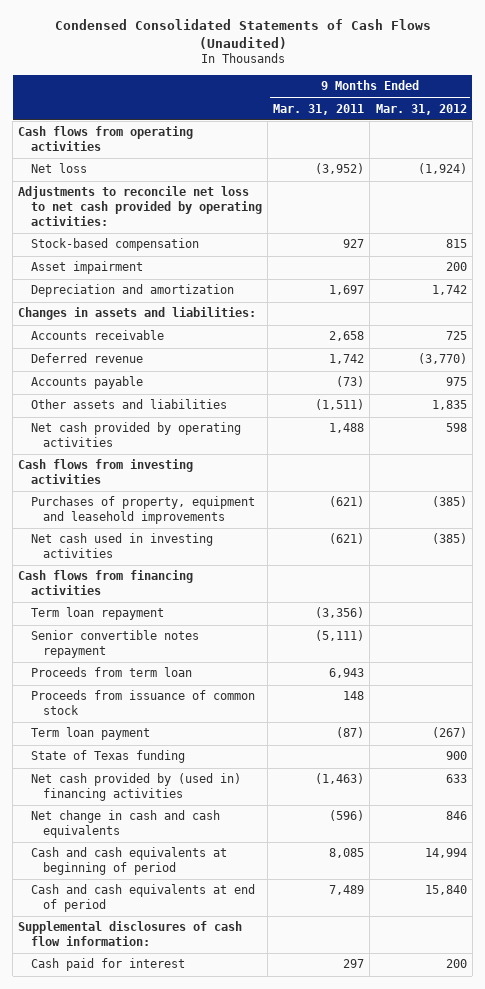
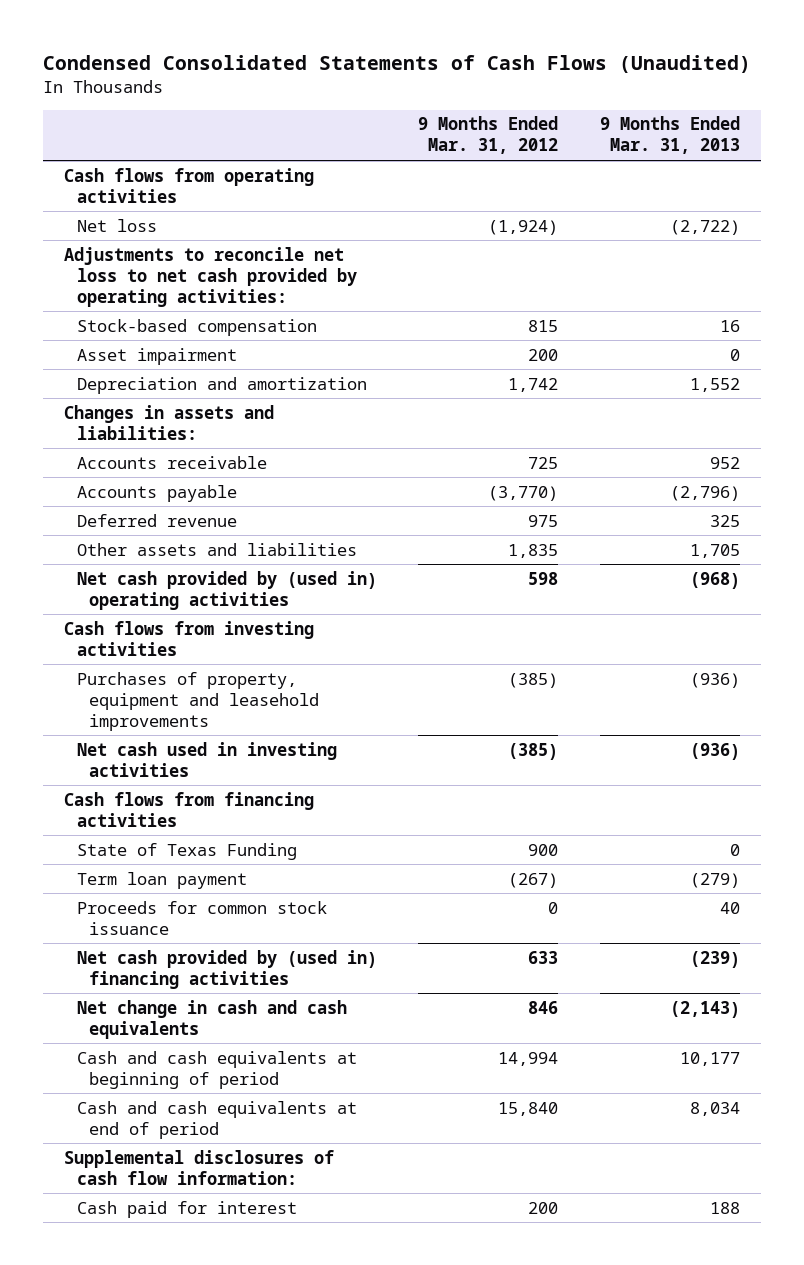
- | 9 Months Ended Mar. 31, 2011 | 9 Months Ended Mar. 31, 2012
+ | 9 Months Ended Mar. 31, 2012 | 9 Months Ended Mar. 31, 2013
- Deferred revenue | 1,742 | (3,770)
- Accounts payable | (73) | 975
+ Accounts payable | (3,770) | (2,796)
+ Deferred revenue | 975 | 325
- Net cash provided by operating activities | 1,488 | 598
+ Net cash provided by (used in) operating activities | 598 | (968)
- Term loan repayment | (3,356) |
- Senior convertible notes repayment | (5,111) |
- Proceeds from term loan | 6,943 |
- Proceeds from issuance of common stock | 148 |
+ State of Texas Funding | 900 | 0
- State of Texas funding | | 900
+ Proceeds for common stock issuance | 0 | 40

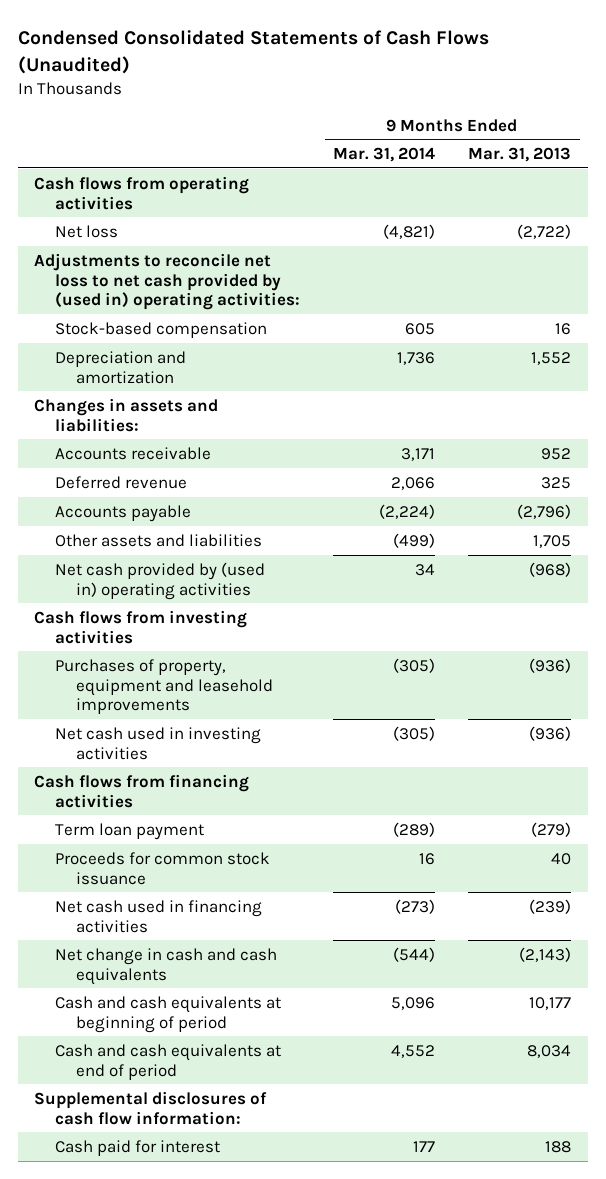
- | 9 Months Ended Mar. 31, 2012 | 9 Months Ended Mar. 31, 2013
+ | 9 Months Ended Mar. 31, 2014 | 9 Months Ended Mar. 31, 2013
- Adjustments to reconcile net loss to net cash provided by operating activities:
+ Adjustments to reconcile net loss to net cash provided by (used in) operating activities:
- Asset impairment | 200 | 0
moved down: Accounts payable | (2,224) | (2,796)
- State of Texas Funding | 900 | 0
- Net cash provided by (used in) financing activities | 633 | (239)
+ Net cash used in financing activities | (273) | (239)

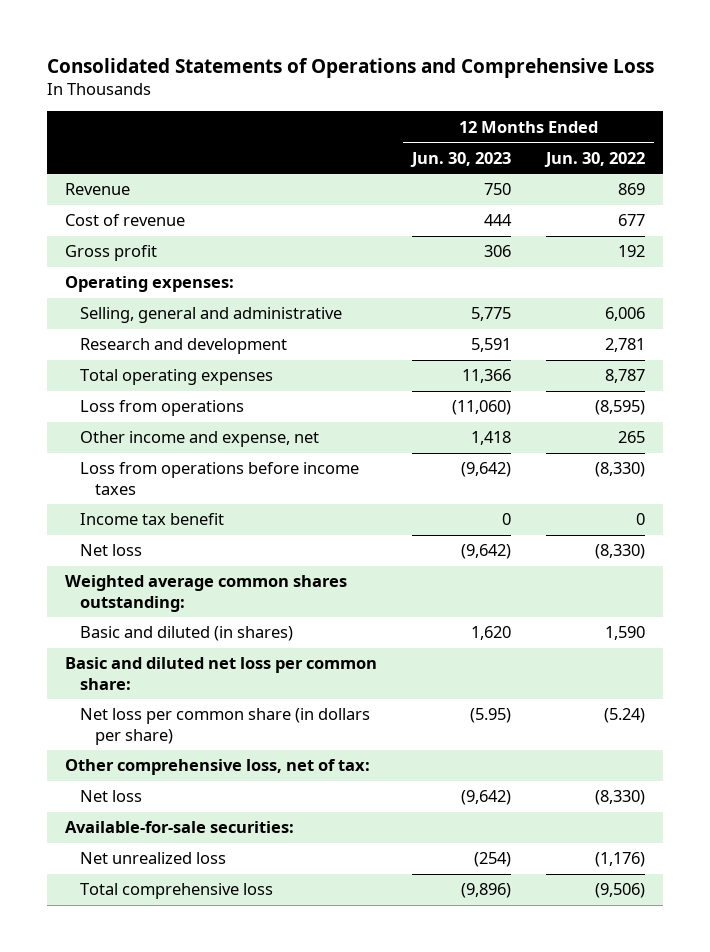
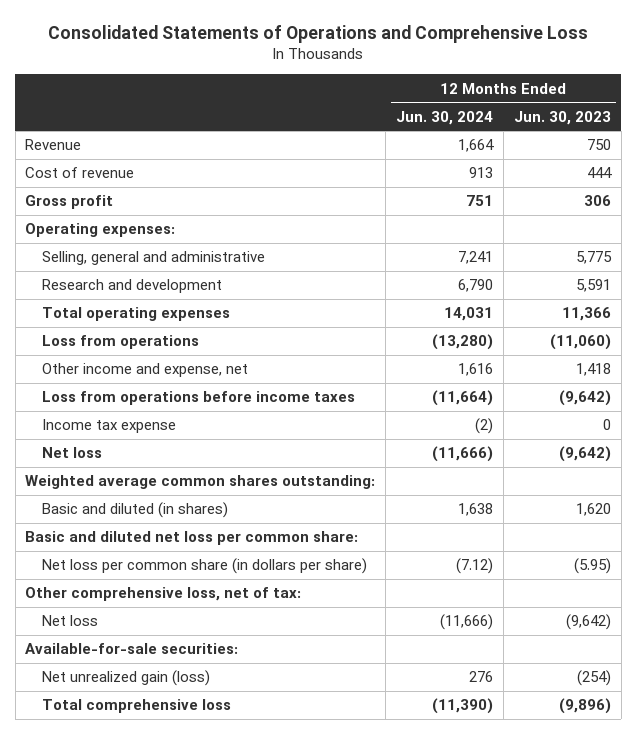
- | 12 Months Ended Jun. 30, 2023 | 12 Months Ended Jun. 30, 2022
+ | 12 Months Ended Jun. 30, 2024 | 12 Months Ended Jun. 30, 2023
- Income tax benefit | 0 | 0
+ Income tax expense | (2) | 0
- Net unrealized loss | (254) | (1,176)
+ Net unrealized gain (loss) | 276 | (254)

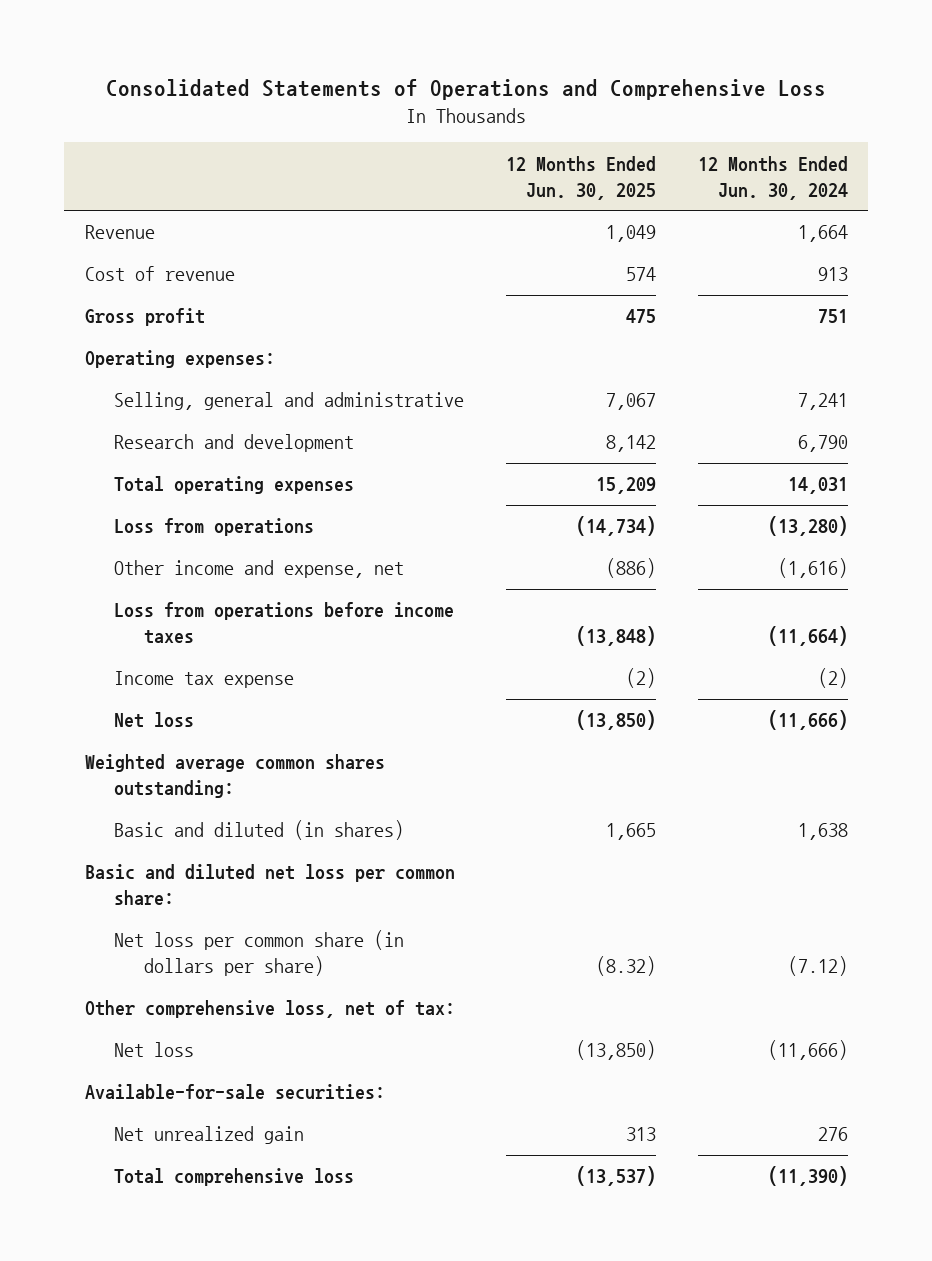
- | 12 Months Ended Jun. 30, 2024 | 12 Months Ended Jun. 30, 2023
+ | 12 Months Ended Jun. 30, 2025 | 12 Months Ended Jun. 30, 2024
- Other income and expense, net | 1,616 | 1,418
+ Other income and expense, net | (886) | (1,616)
- Net unrealized gain (loss) | 276 | (254)
+ Net unrealized gain | 313 | 276

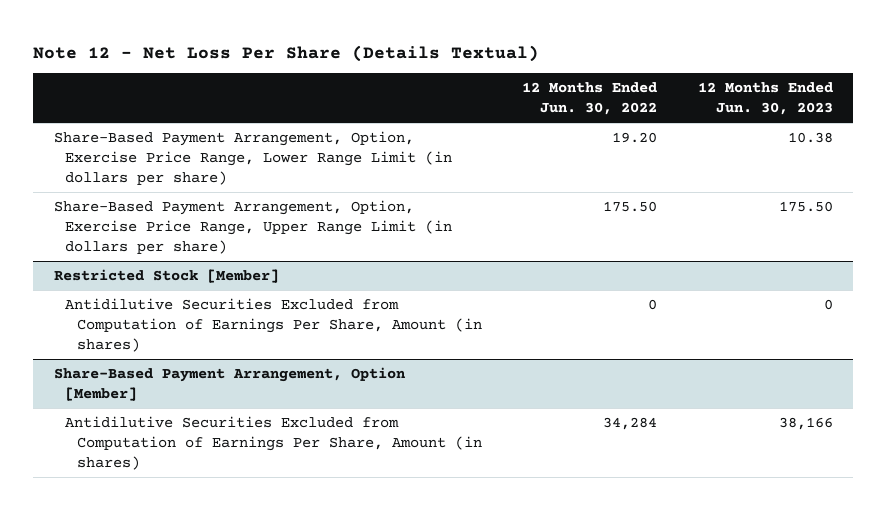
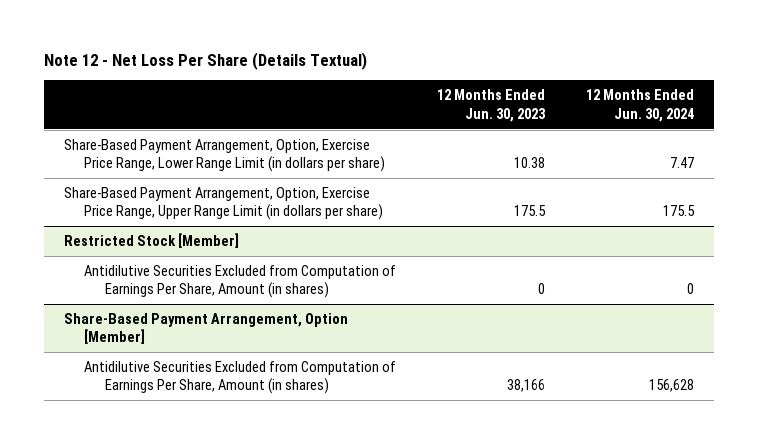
- | 12 Months Ended Jun. 30, 2022 | 12 Months Ended Jun. 30, 2023
+ | 12 Months Ended Jun. 30, 2023 | 12 Months Ended Jun. 30, 2024
- Share-Based Payment Arrangement, Option, Exercise Price Range, Upper Range Limit (in dollars per share) | 175.50 | 175.50
+ Share-Based Payment Arrangement, Option, Exercise Price Range, Upper Range Limit (in dollars per share) | 175.5 | 175.5

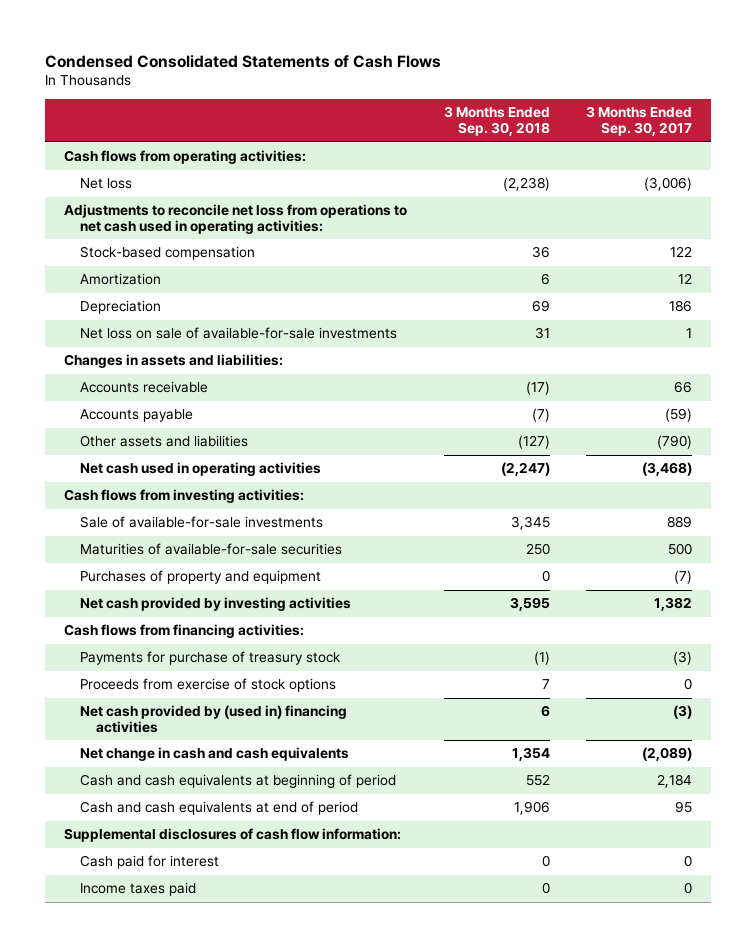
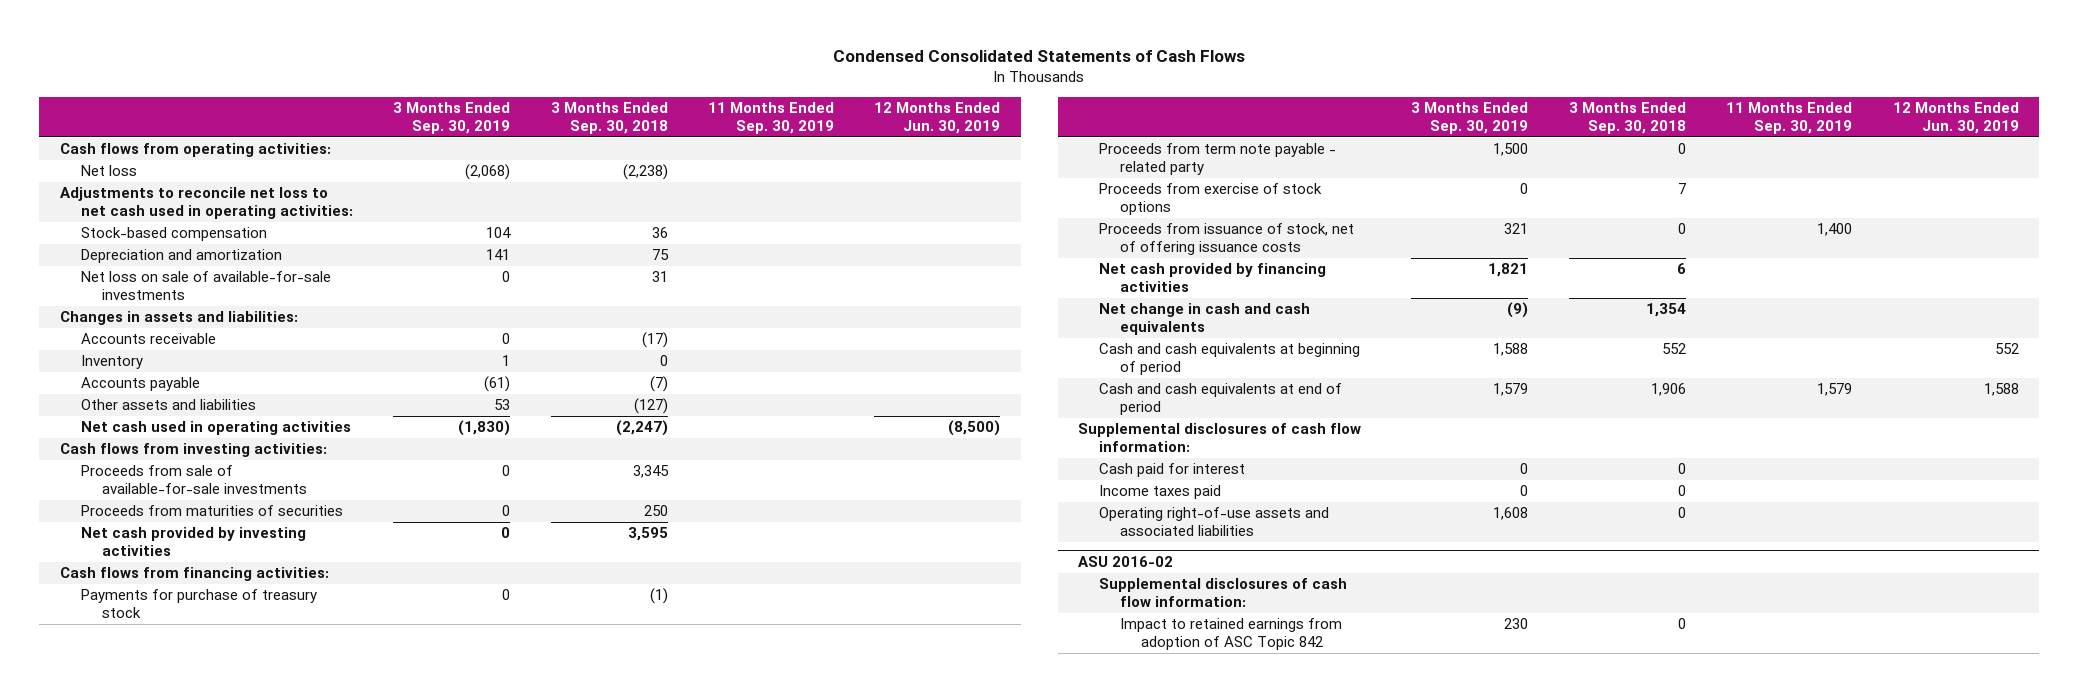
- | 3 Months Ended Sep. 30, 2018 | 3 Months Ended Sep. 30, 2017
+ | 3 Months Ended Sep. 30, 2019 | 3 Months Ended Sep. 30, 2018 | 11 Months Ended Sep. 30, 2019 | 12 Months Ended Jun. 30, 2019
- Adjustments to reconcile net loss from operations to net cash used in operating activities:
+ Adjustments to reconcile net loss to net cash used in operating activities:
- Amortization | 6 | 12
- Depreciation | 69 | 186
+ Depreciation and amortization | 141 | 75 | |
+ Inventory | 1 | 0 | |
- Sale of available-for-sale investments | 3,345 | 889
- Maturities of available-for-sale securities | 250 | 500
- Purchases of property and equipment | 0 | (7)
+ Proceeds from sale of available-for-sale investments | 0 | 3,345 | |
+ Proceeds from maturities of securities | 0 | 250 | |
+ Proceeds from term note payable - related party | 1,500 | 0 | |
- Net cash provided by (used in) financing activities | 6 | (3)
+ Proceeds from issuance of stock, net of offering issuance costs | 321 | 0 | 1,400 |
+ Net cash provided by financing activities | 1,821 | 6 | |
+ Operating right-of-use assets and associated liabilities | 1,608 | 0 | |
+ ASU 2016-02
+ Supplemental disclosures of cash flow information:
+ Impact to retained earnings from adoption of ASC Topic 842 | 230 | 0 | |

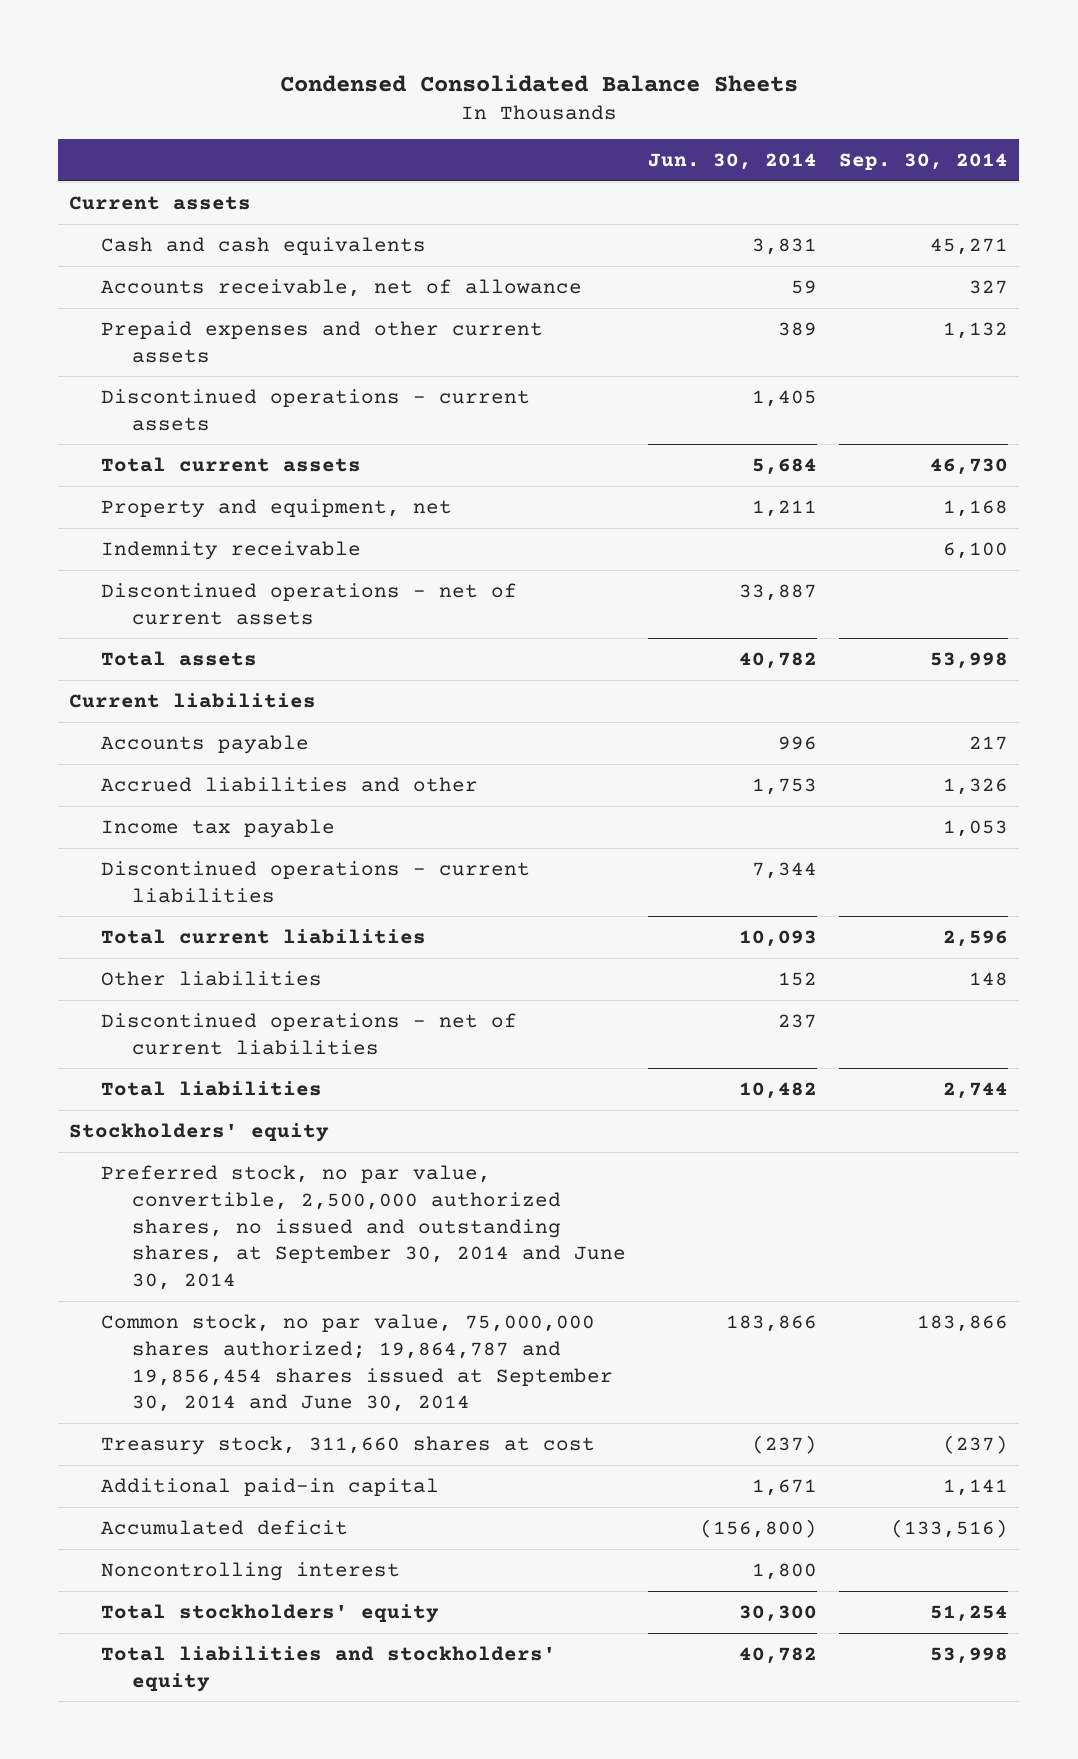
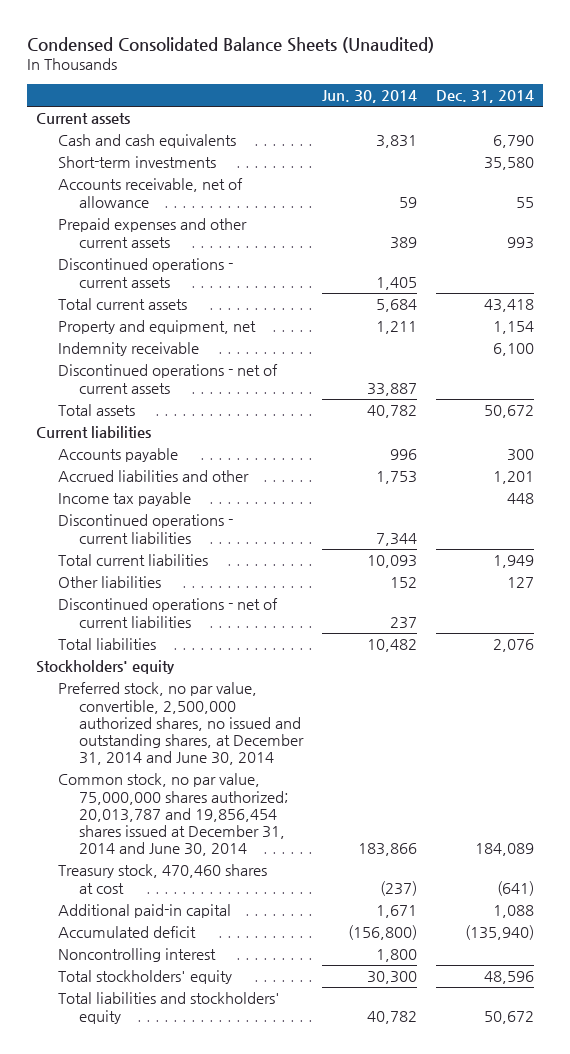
- Condensed Consolidated Balance Sheets
+ Condensed Consolidated Balance Sheets (Unaudited)
- | Jun. 30, 2014 | Sep. 30, 2014
+ | Jun. 30, 2014 | Dec. 31, 2014
+ Short-term investments | | 35,580
- Preferred stock, no par value, convertible, 2,500,000 authorized shares, no issued and outstanding shares, at September 30, 2014 and June 30, 2014
- Common stock, no par value, 75,000,000 shares authorized; 19,864,787 and 19,856,454 shares issued at September 30, 2014 and June 30, 2014 | 183,866 | 183,866
- Treasury stock, 311,660 shares at cost | (237) | (237)
+ Preferred stock, no par value, convertible, 2,500,000 authorized shares, no issued and outstanding shares, at December 31, 2014 and June 30, 2014
+ Common stock, no par value, 75,000,000 shares authorized; 20,013,787 and 19,856,454 shares issued at December 31, 2014 and June 30, 2014 | 183,866 | 184,089
+ Treasury stock, 470,460 shares at cost | (237) | (641)

